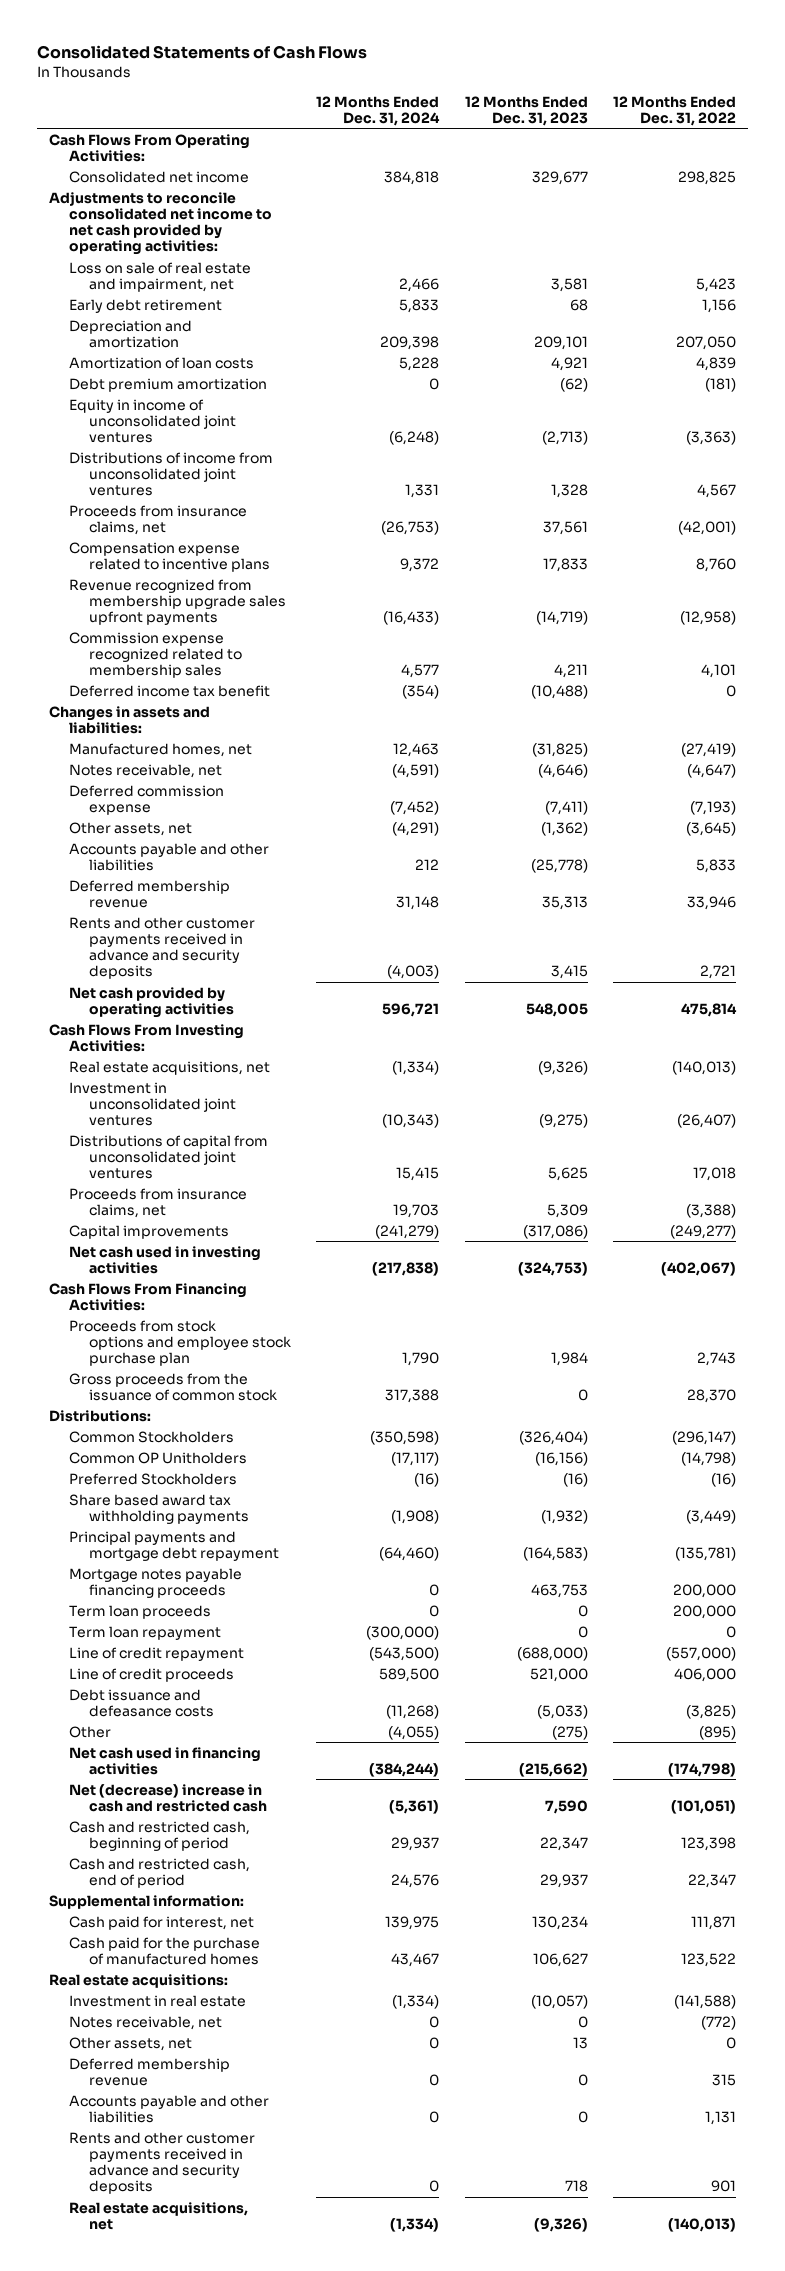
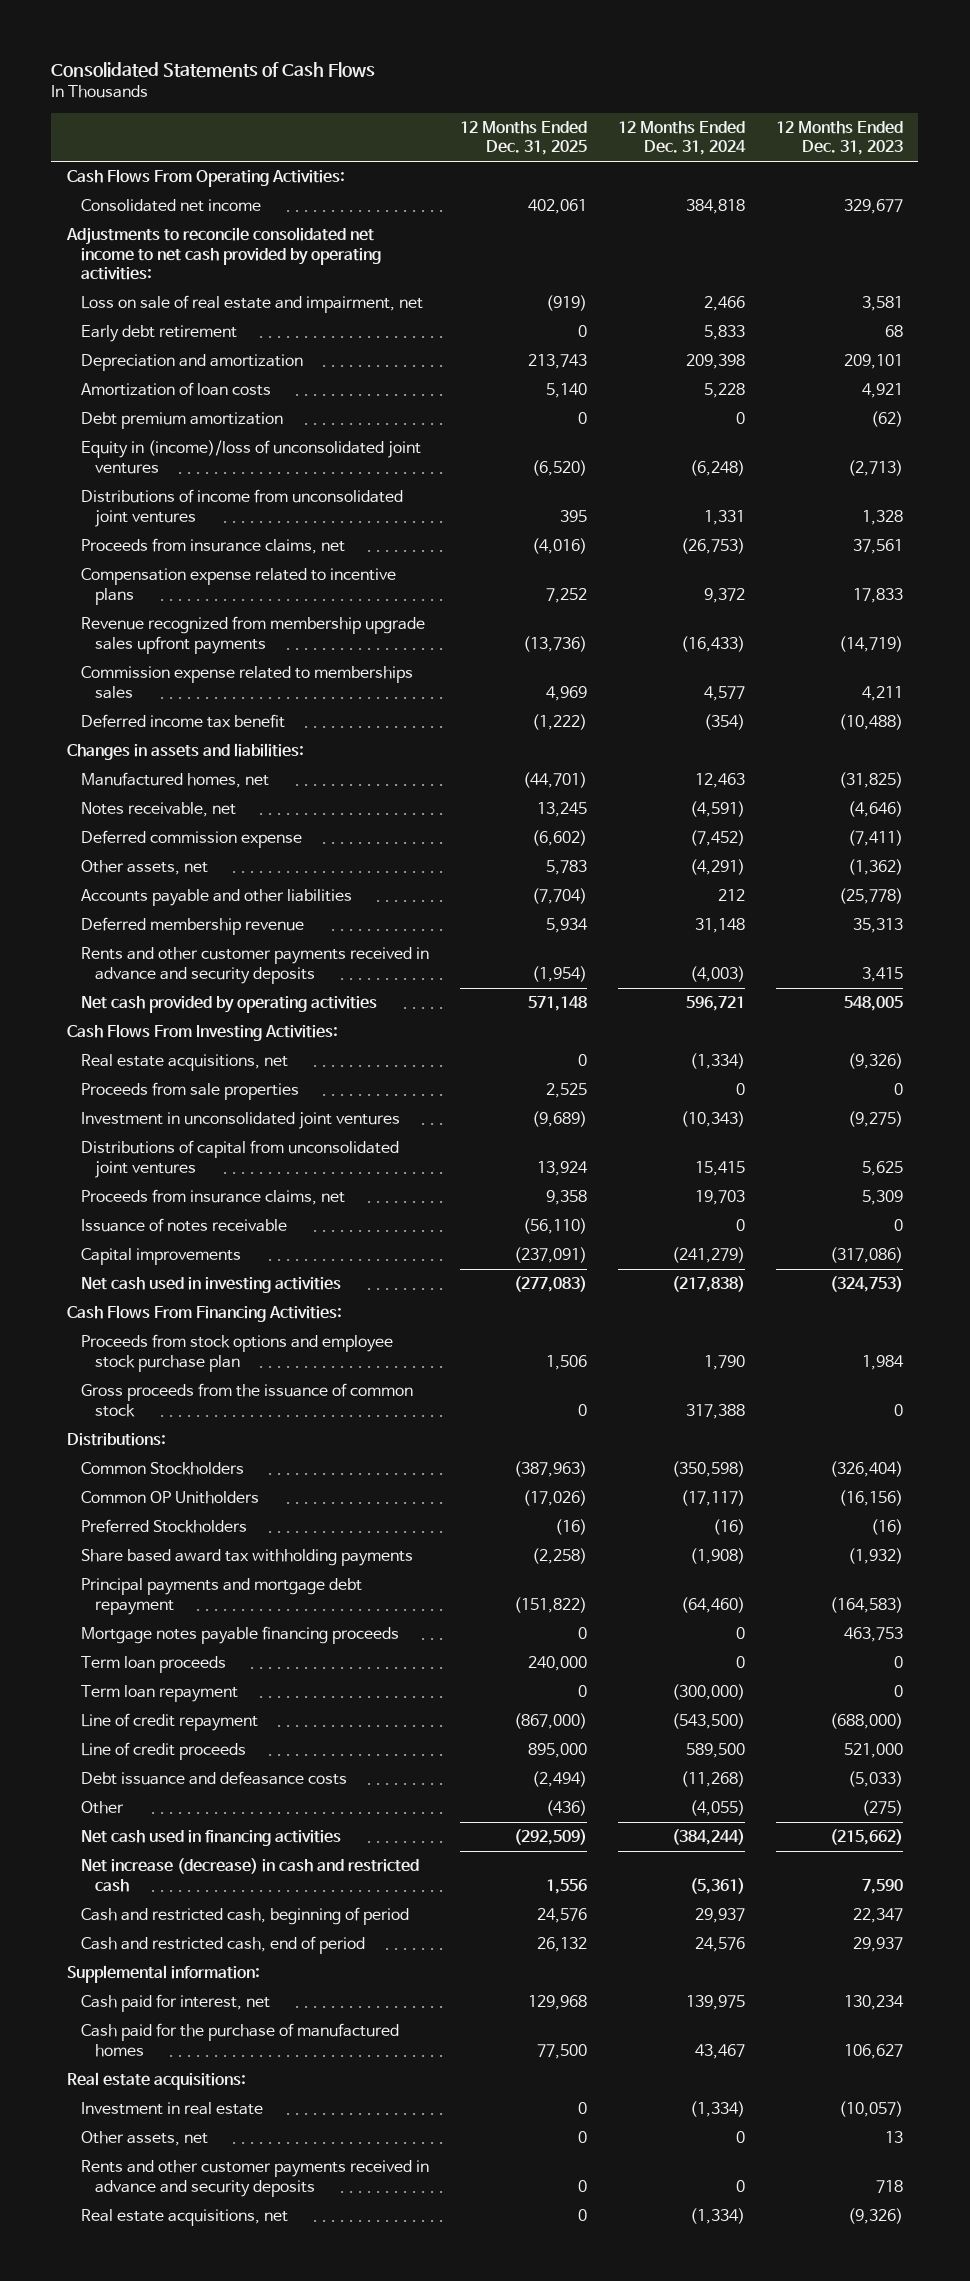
- | 12 Months Ended Dec. 31, 2024 | 12 Months Ended Dec. 31, 2023 | 12 Months Ended Dec. 31, 2022
+ | 12 Months Ended Dec. 31, 2025 | 12 Months Ended Dec. 31, 2024 | 12 Months Ended Dec. 31, 2023
- Equity in income of unconsolidated joint ventures | (6,248) | (2,713) | (3,363)
+ Equity in (income)/loss of unconsolidated joint ventures | (6,520) | (6,248) | (2,713)
- Commission expense recognized related to membership sales | 4,577 | 4,211 | 4,101
+ Commission expense related to memberships sales | 4,969 | 4,577 | 4,211
+ Proceeds from sale properties | 2,525 | 0 | 0
+ Issuance of notes receivable | (56,110) | 0 | 0
- Net (decrease) increase in cash and restricted cash | (5,361) | 7,590 | (101,051)
+ Net increase (decrease) in cash and restricted cash | 1,556 | (5,361) | 7,590
- Notes receivable, net | 0 | 0 | (772)
- Deferred membership revenue | 0 | 0 | 315
- Accounts payable and other liabilities | 0 | 0 | 1,131

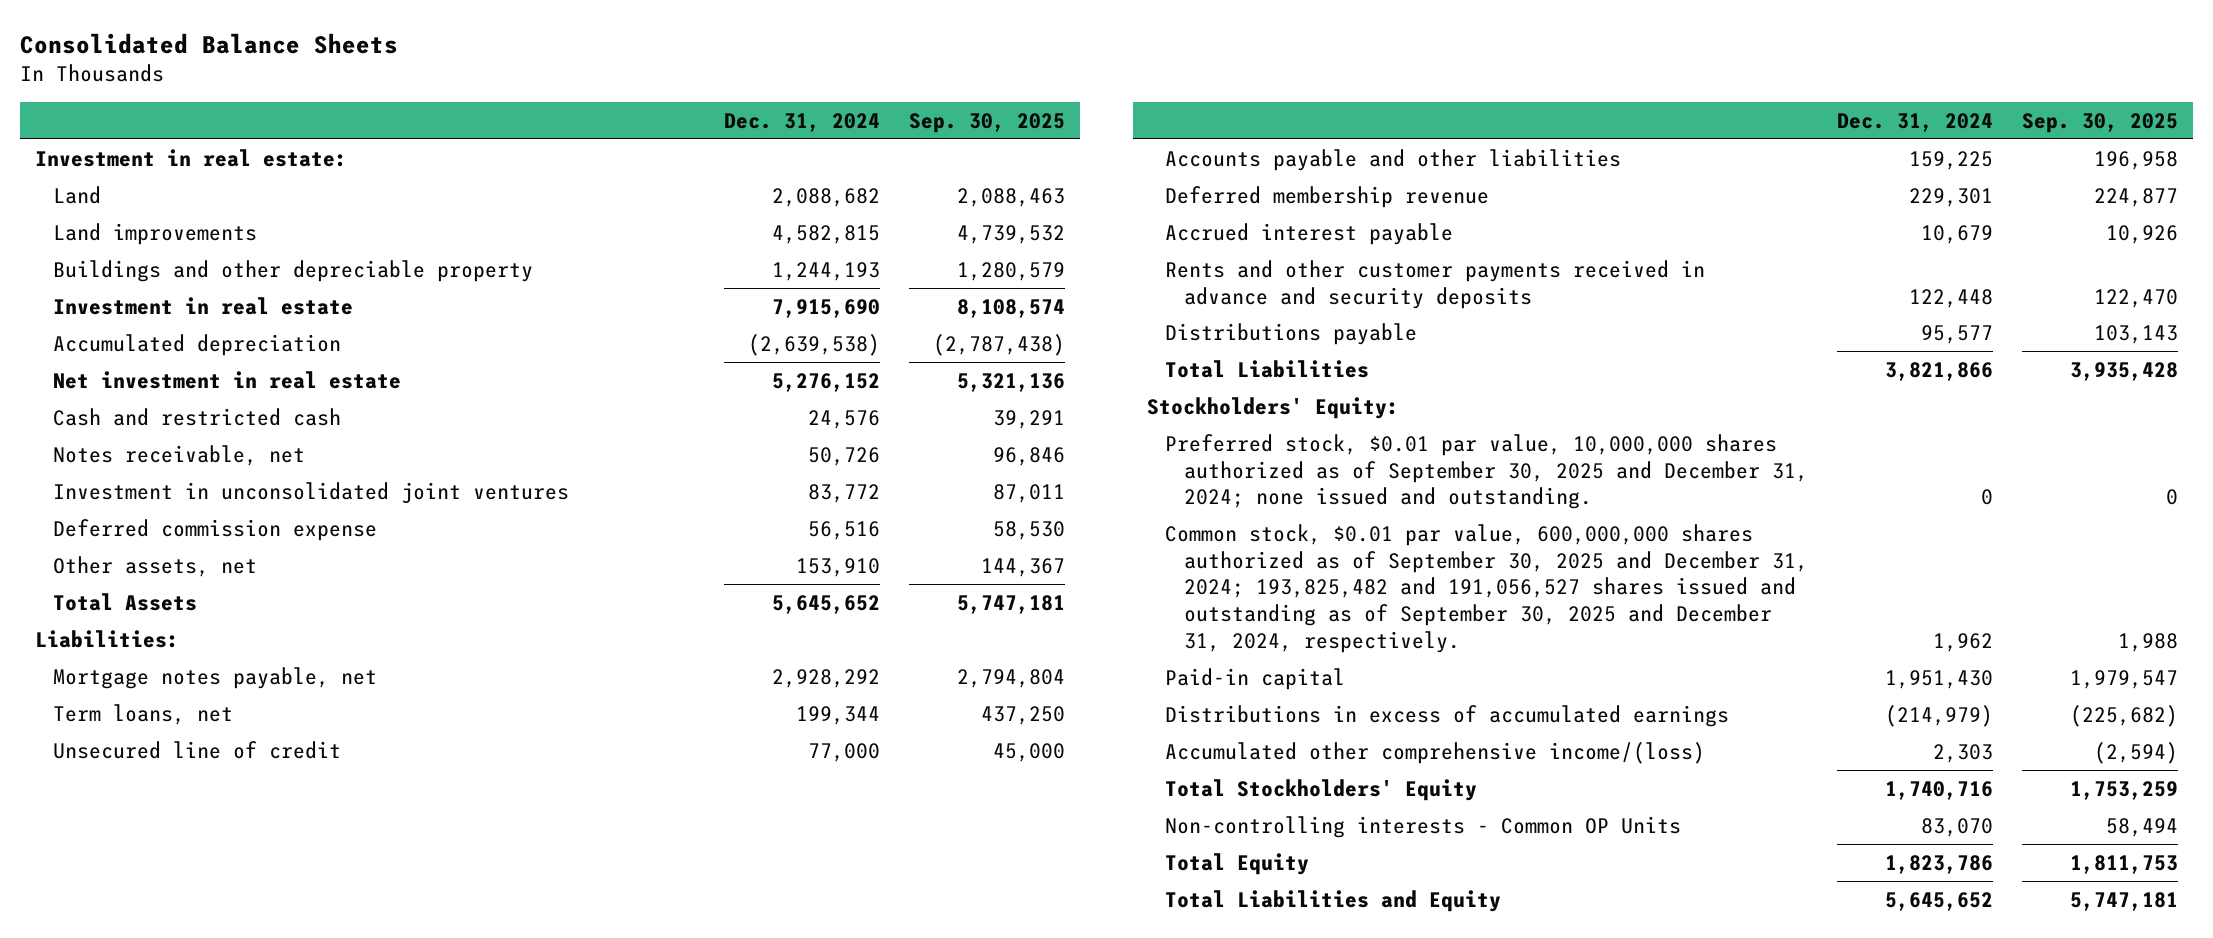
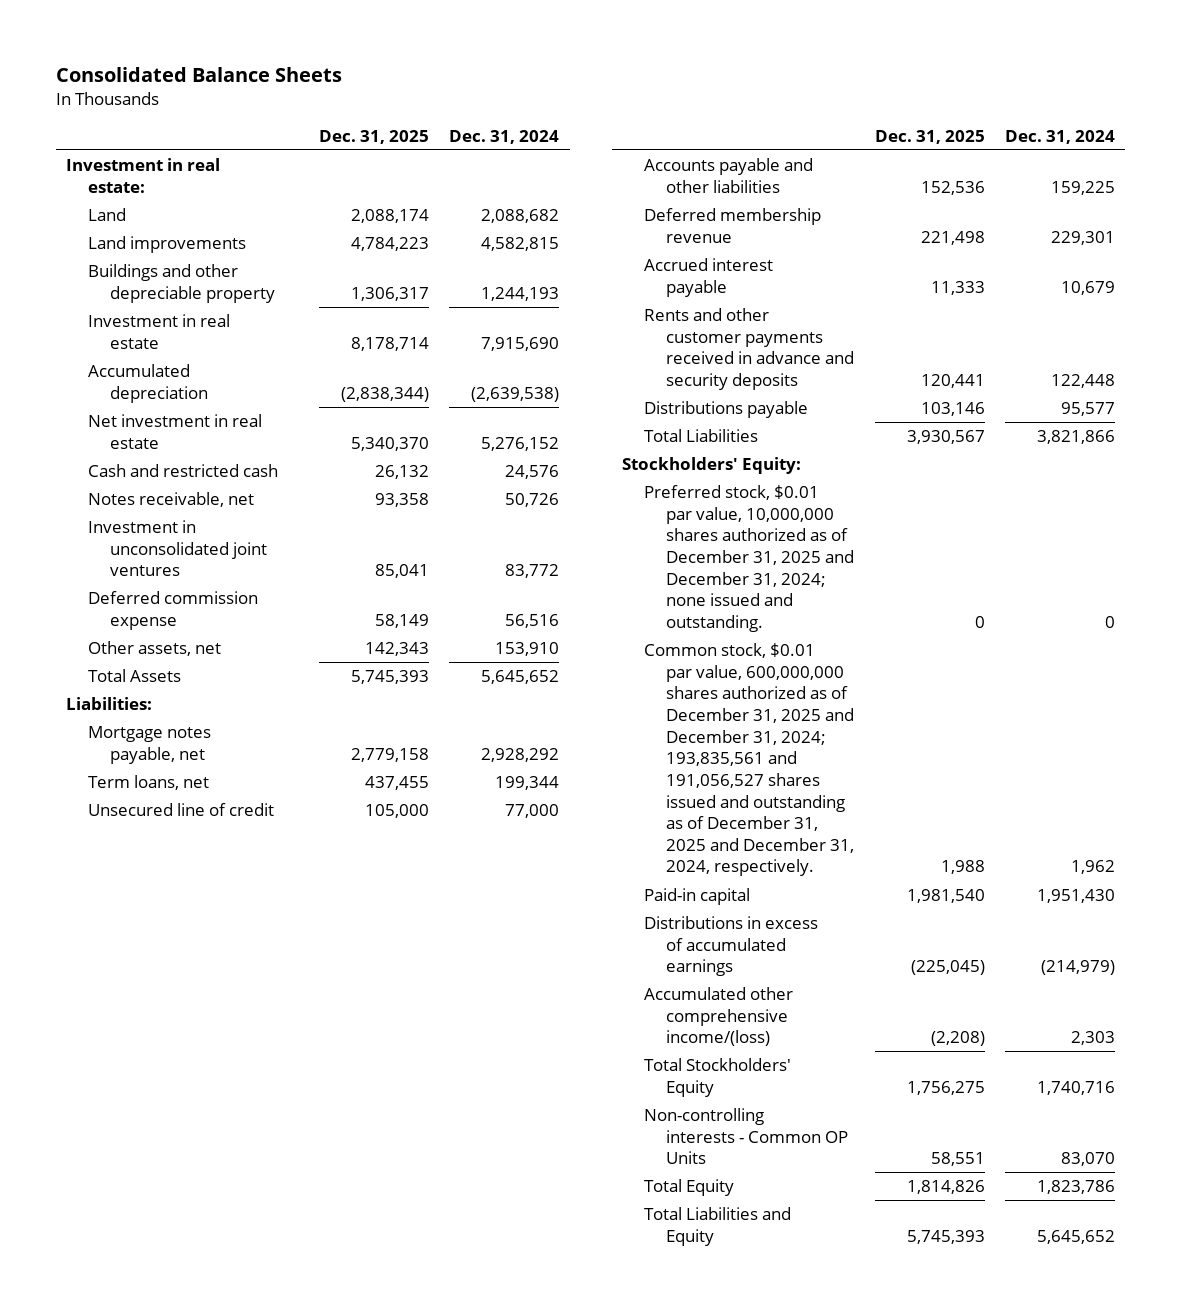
- | Dec. 31, 2024 | Sep. 30, 2025
+ | Dec. 31, 2025 | Dec. 31, 2024
- Preferred stock, $0.01 par value, 10,000,000 shares authorized as of September 30, 2025 and December 31, 2024; none issued and outstanding. | 0 | 0
- Common stock, $0.01 par value, 600,000,000 shares authorized as of September 30, 2025 and December 31, 2024; 193,825,482 and 191,056,527 shares issued and outstanding as of September 30, 2025 and December 31, 2024, respectively. | 1,962 | 1,988
+ Preferred stock, $0.01 par value, 10,000,000 shares authorized as of December 31, 2025 and December 31, 2024; none issued and outstanding. | 0 | 0
+ Common stock, $0.01 par value, 600,000,000 shares authorized as of December 31, 2025 and December 31, 2024; 193,835,561 and 191,056,527 shares issued and outstanding as of December 31, 2025 and December 31, 2024, respectively. | 1,988 | 1,962

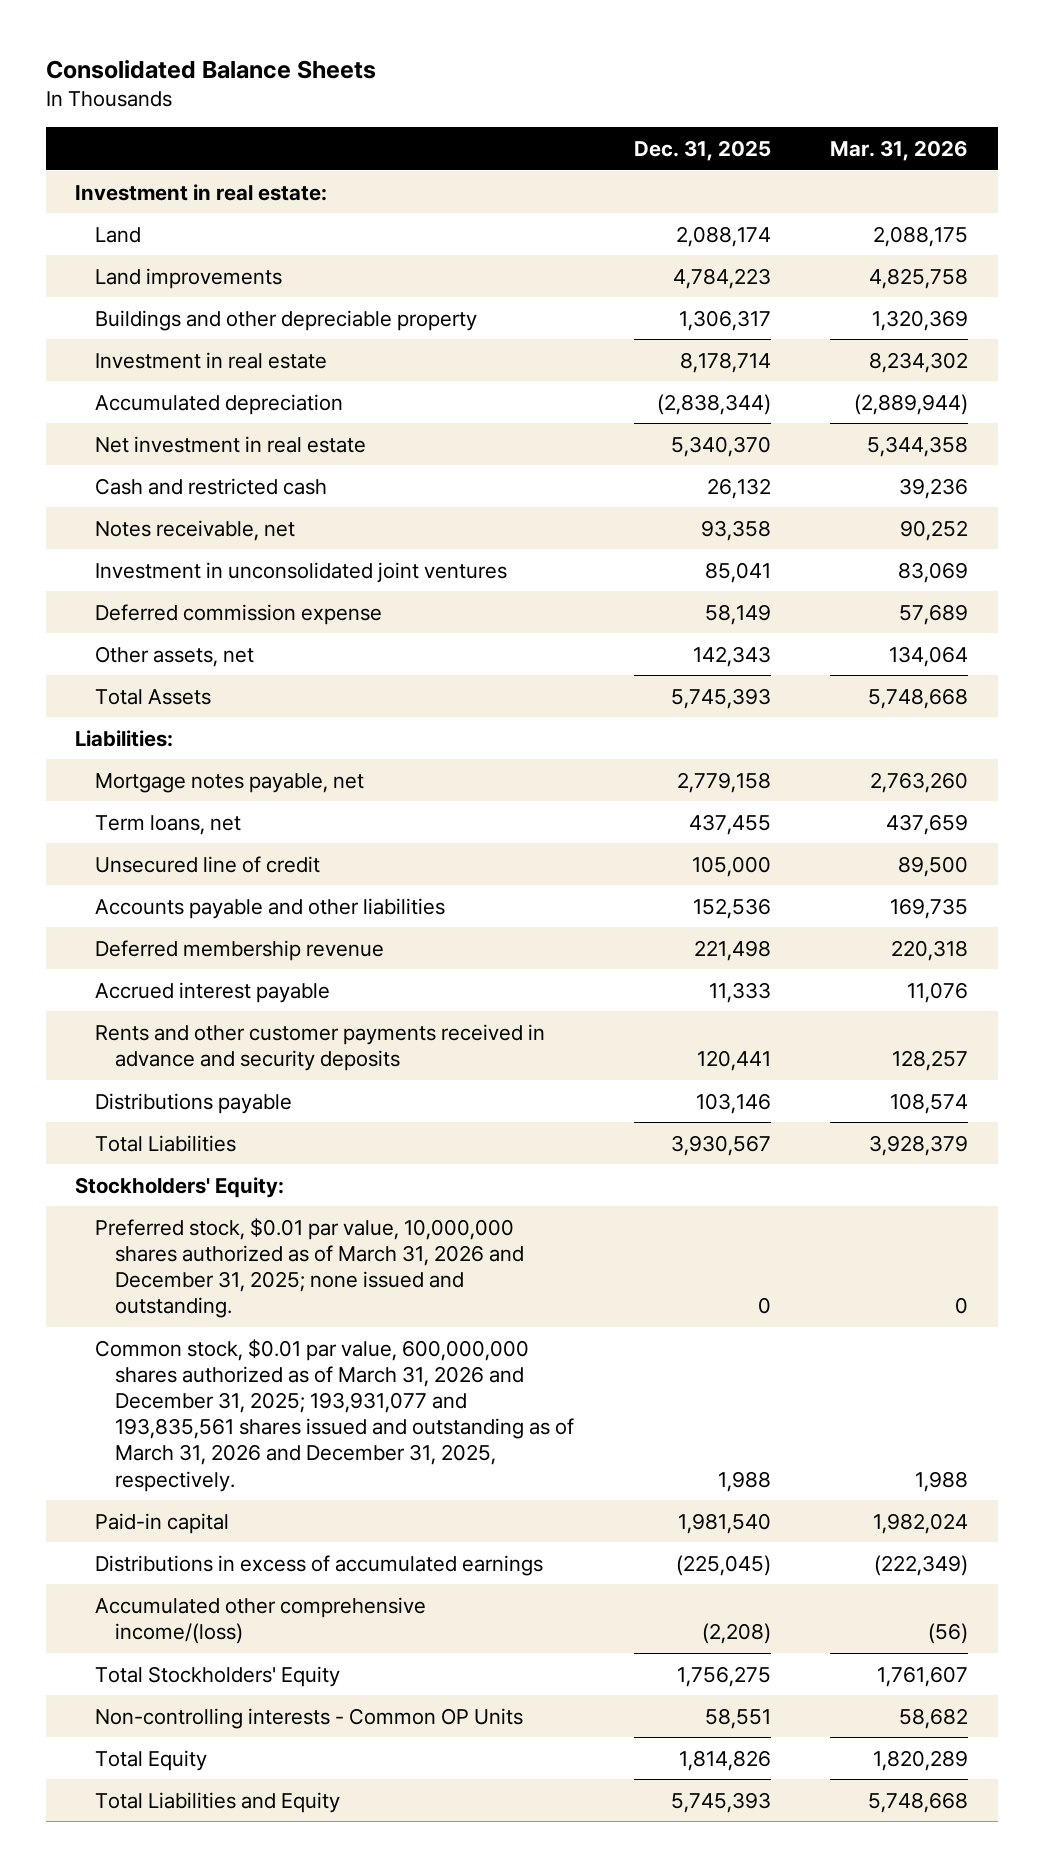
- | Dec. 31, 2025 | Dec. 31, 2024
+ | Dec. 31, 2025 | Mar. 31, 2026
- Preferred stock, $0.01 par value, 10,000,000 shares authorized as of December 31, 2025 and December 31, 2024; none issued and outstanding. | 0 | 0
- Common stock, $0.01 par value, 600,000,000 shares authorized as of December 31, 2025 and December 31, 2024; 193,835,561 and 191,056,527 shares issued and outstanding as of December 31, 2025 and December 31, 2024, respectively. | 1,988 | 1,962
+ Preferred stock, $0.01 par value, 10,000,000 shares authorized as of March 31, 2026 and December 31, 2025; none issued and outstanding. | 0 | 0
+ Common stock, $0.01 par value, 600,000,000 shares authorized as of March 31, 2026 and December 31, 2025; 193,931,077 and 193,835,561 shares issued and outstanding as of March 31, 2026 and December 31, 2025, respectively. | 1,988 | 1,988

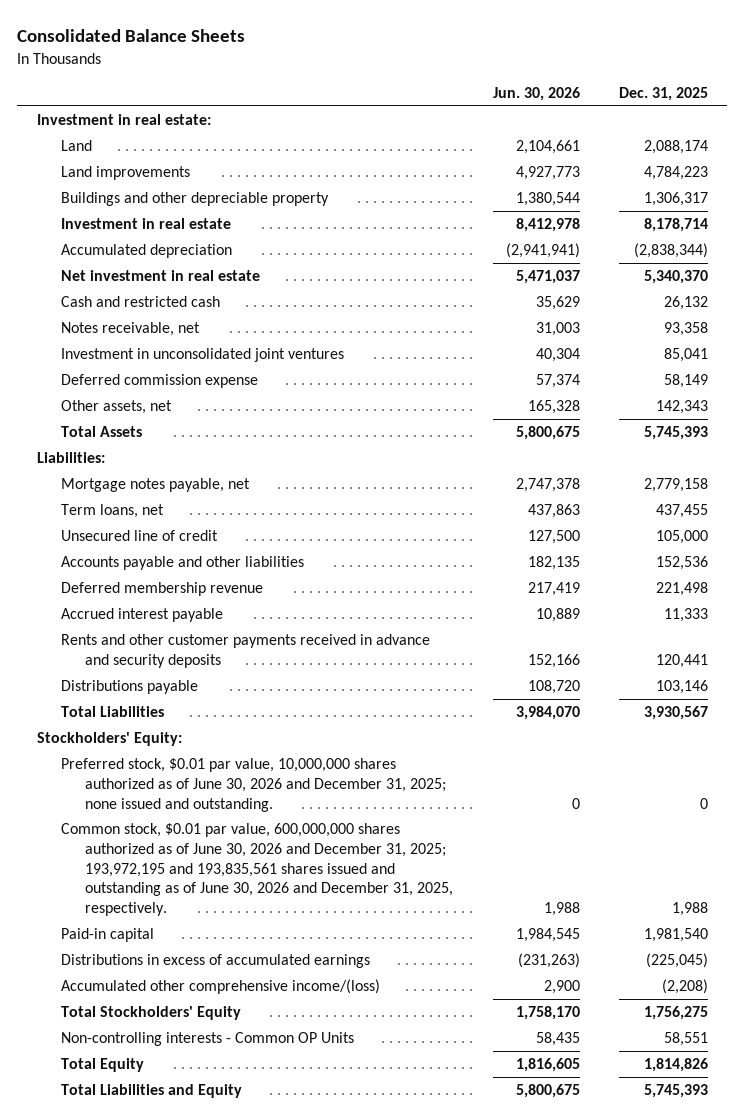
- | Dec. 31, 2025 | Mar. 31, 2026
+ | Jun. 30, 2026 | Dec. 31, 2025
- Preferred stock, $0.01 par value, 10,000,000 shares authorized as of March 31, 2026 and December 31, 2025; none issued and outstanding. | 0 | 0
- Common stock, $0.01 par value, 600,000,000 shares authorized as of March 31, 2026 and December 31, 2025; 193,931,077 and 193,835,561 shares issued and outstanding as of March 31, 2026 and December 31, 2025, respectively. | 1,988 | 1,988
+ Preferred stock, $0.01 par value, 10,000,000 shares authorized as of June 30, 2026 and December 31, 2025; none issued and outstanding. | 0 | 0
+ Common stock, $0.01 par value, 600,000,000 shares authorized as of June 30, 2026 and December 31, 2025; 193,972,195 and 193,835,561 shares issued and outstanding as of June 30, 2026 and December 31, 2025, respectively. | 1,988 | 1,988

